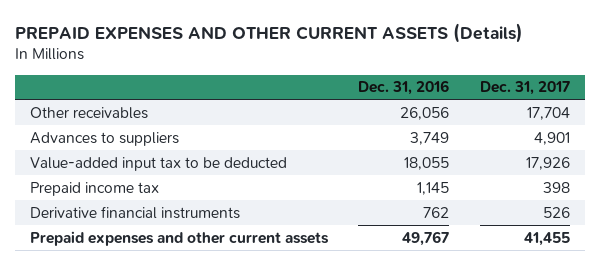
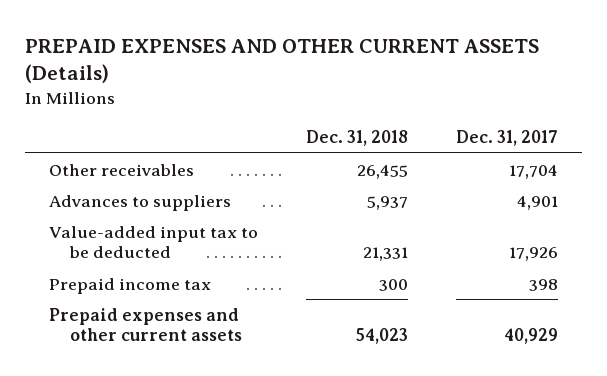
- | Dec. 31, 2016 | Dec. 31, 2017
+ | Dec. 31, 2018 | Dec. 31, 2017
- Derivative financial instruments | 762 | 526
- Prepaid expenses and other current assets | 49,767 | 41,455
+ Prepaid expenses and other current assets | 54,023 | 40,929

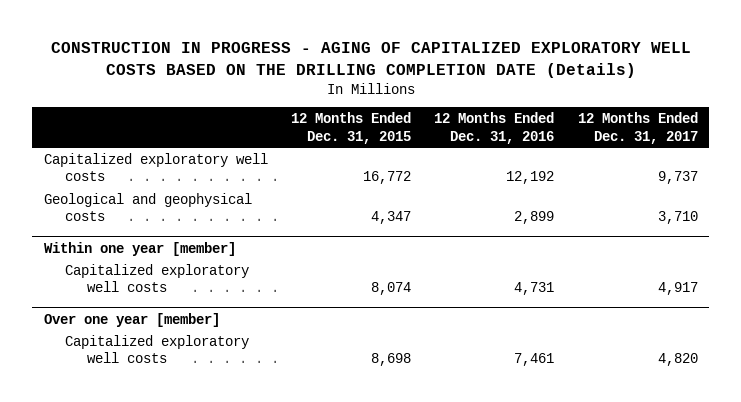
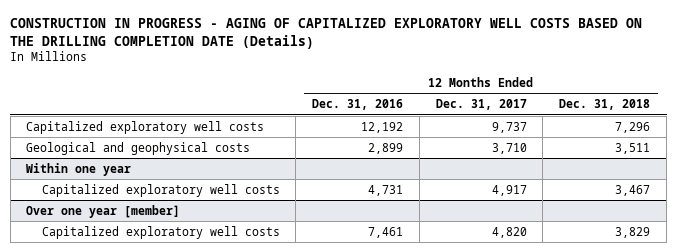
- | 12 Months Ended Dec. 31, 2015 | 12 Months Ended Dec. 31, 2016 | 12 Months Ended Dec. 31, 2017
+ | 12 Months Ended Dec. 31, 2016 | 12 Months Ended Dec. 31, 2017 | 12 Months Ended Dec. 31, 2018
- Within one year [member]
+ Within one year

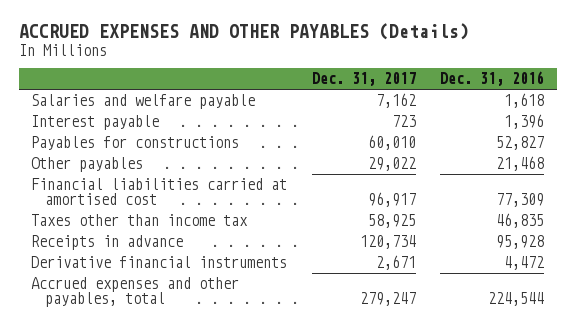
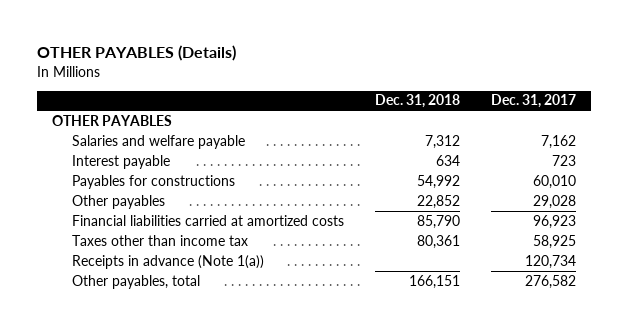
- ACCRUED EXPENSES AND OTHER PAYABLES (Details)
+ OTHER PAYABLES (Details)
- | Dec. 31, 2017 | Dec. 31, 2016
+ | Dec. 31, 2018 | Dec. 31, 2017
+ OTHER PAYABLES
- Other payables | 29,022 | 21,468
- Financial liabilities carried at amortised cost | 96,917 | 77,309
+ Other payables | 22,852 | 29,028
+ Financial liabilities carried at amortized costs | 85,790 | 96,923
- Receipts in advance | 120,734 | 95,928
- Derivative financial instruments | 2,671 | 4,472
- Accrued expenses and other payables, total | 279,247 | 224,544
+ Receipts in advance (Note 1(a)) | | 120,734
+ Other payables, total | 166,151 | 276,582

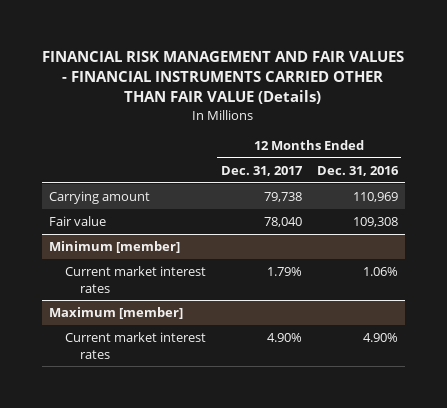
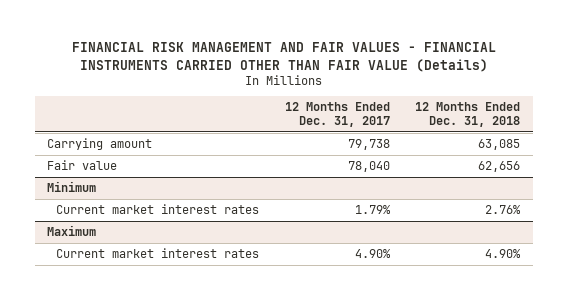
- | 12 Months Ended Dec. 31, 2017 | 12 Months Ended Dec. 31, 2016
+ | 12 Months Ended Dec. 31, 2017 | 12 Months Ended Dec. 31, 2018
- Minimum [member]
+ Minimum
- Maximum [member]
+ Maximum

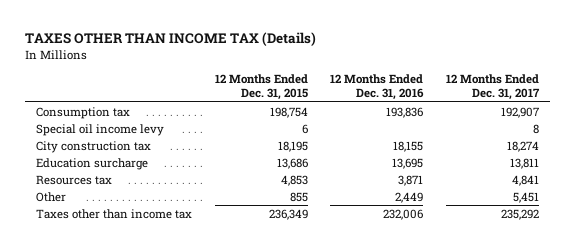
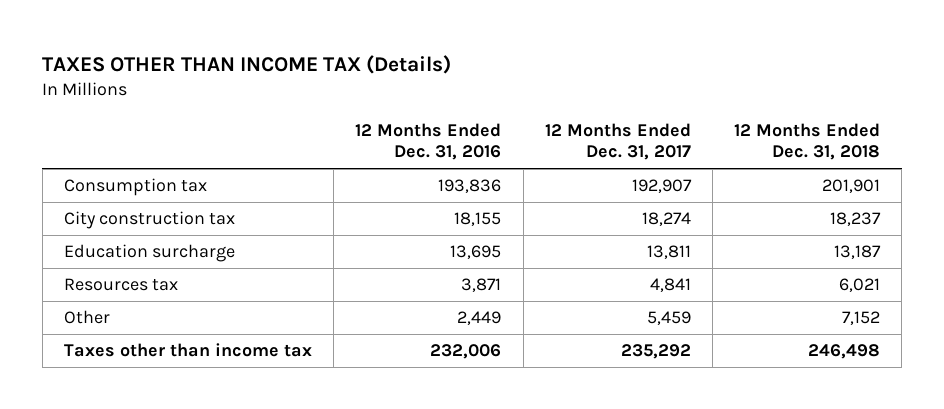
- | 12 Months Ended Dec. 31, 2015 | 12 Months Ended Dec. 31, 2016 | 12 Months Ended Dec. 31, 2017
+ | 12 Months Ended Dec. 31, 2016 | 12 Months Ended Dec. 31, 2017 | 12 Months Ended Dec. 31, 2018
- Special oil income levy | 6 | | 8
- Other | 855 | 2,449 | 5,451
+ Other | 2,449 | 5,459 | 7,152

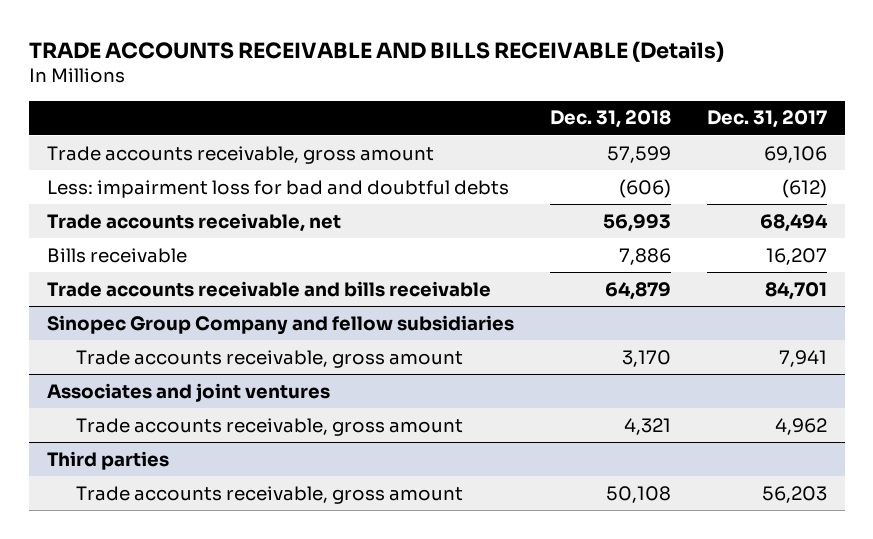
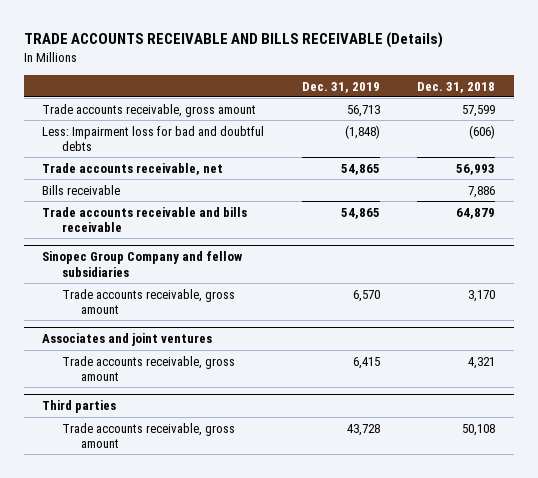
- | Dec. 31, 2018 | Dec. 31, 2017
+ | Dec. 31, 2019 | Dec. 31, 2018
- Less: impairment loss for bad and doubtful debts | (606) | (612)
+ Less: Impairment loss for bad and doubtful debts | (1,848) | (606)

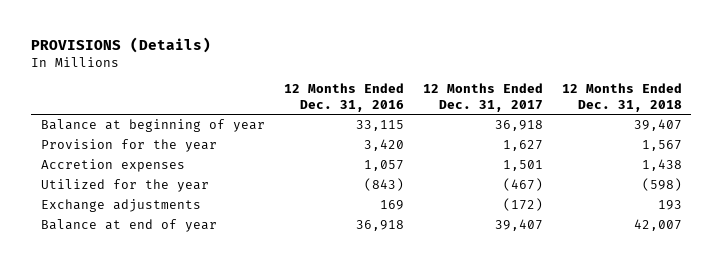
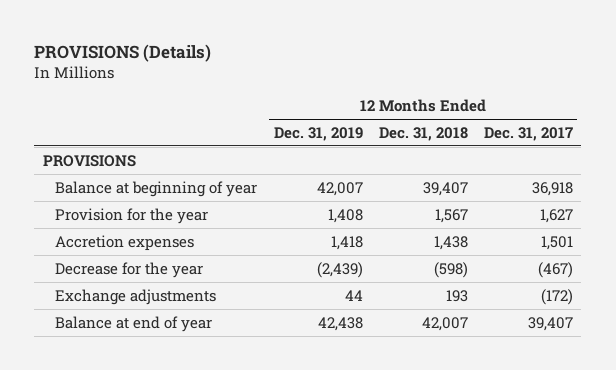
- | 12 Months Ended Dec. 31, 2016 | 12 Months Ended Dec. 31, 2017 | 12 Months Ended Dec. 31, 2018
+ | 12 Months Ended Dec. 31, 2019 | 12 Months Ended Dec. 31, 2018 | 12 Months Ended Dec. 31, 2017
+ PROVISIONS
- Utilized for the year | (843) | (467) | (598)
+ Decrease for the year | (2,439) | (598) | (467)

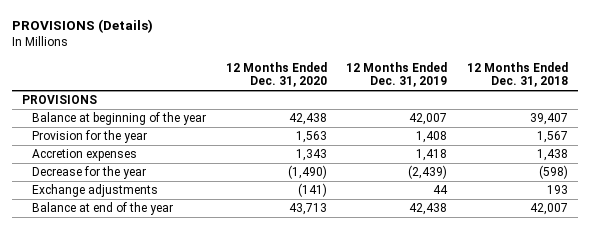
- | 12 Months Ended Dec. 31, 2019 | 12 Months Ended Dec. 31, 2018 | 12 Months Ended Dec. 31, 2017
+ | 12 Months Ended Dec. 31, 2020 | 12 Months Ended Dec. 31, 2019 | 12 Months Ended Dec. 31, 2018
- Balance at beginning of year | 42,007 | 39,407 | 36,918
+ Balance at beginning of the year | 42,438 | 42,007 | 39,407
- Balance at end of year | 42,438 | 42,007 | 39,407
+ Balance at end of the year | 43,713 | 42,438 | 42,007

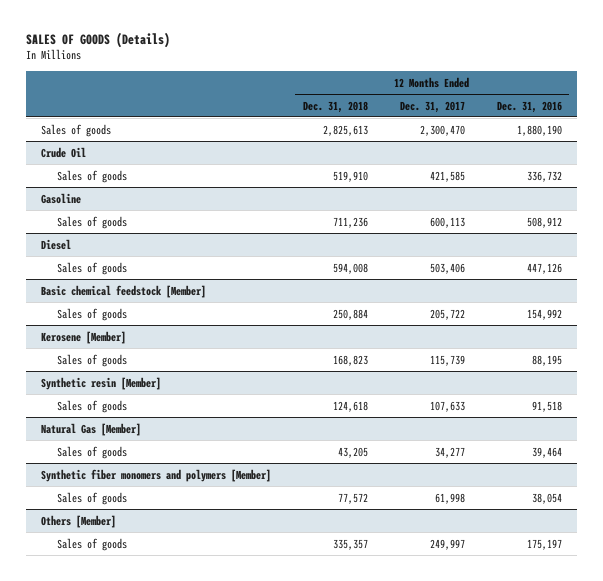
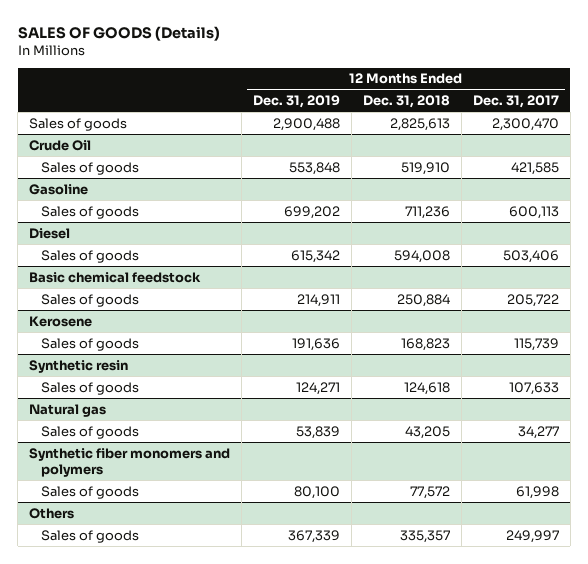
- | 12 Months Ended Dec. 31, 2018 | 12 Months Ended Dec. 31, 2017 | 12 Months Ended Dec. 31, 2016
+ | 12 Months Ended Dec. 31, 2019 | 12 Months Ended Dec. 31, 2018 | 12 Months Ended Dec. 31, 2017
- Basic chemical feedstock [Member]
+ Basic chemical feedstock
- Kerosene [Member]
+ Kerosene
- Synthetic resin [Member]
+ Synthetic resin
- Natural Gas [Member]
+ Natural gas
- Synthetic fiber monomers and polymers [Member]
+ Synthetic fiber monomers and polymers
- Others [Member]
+ Others

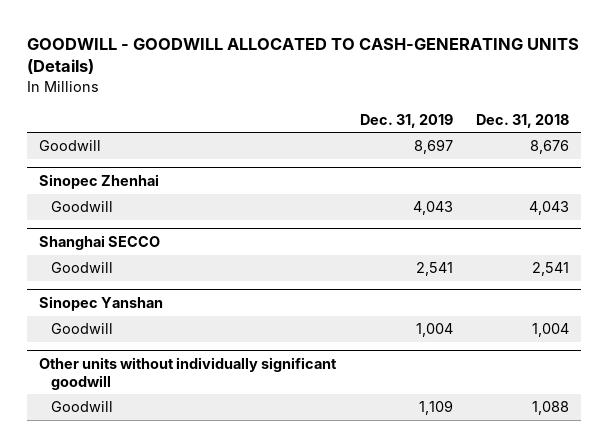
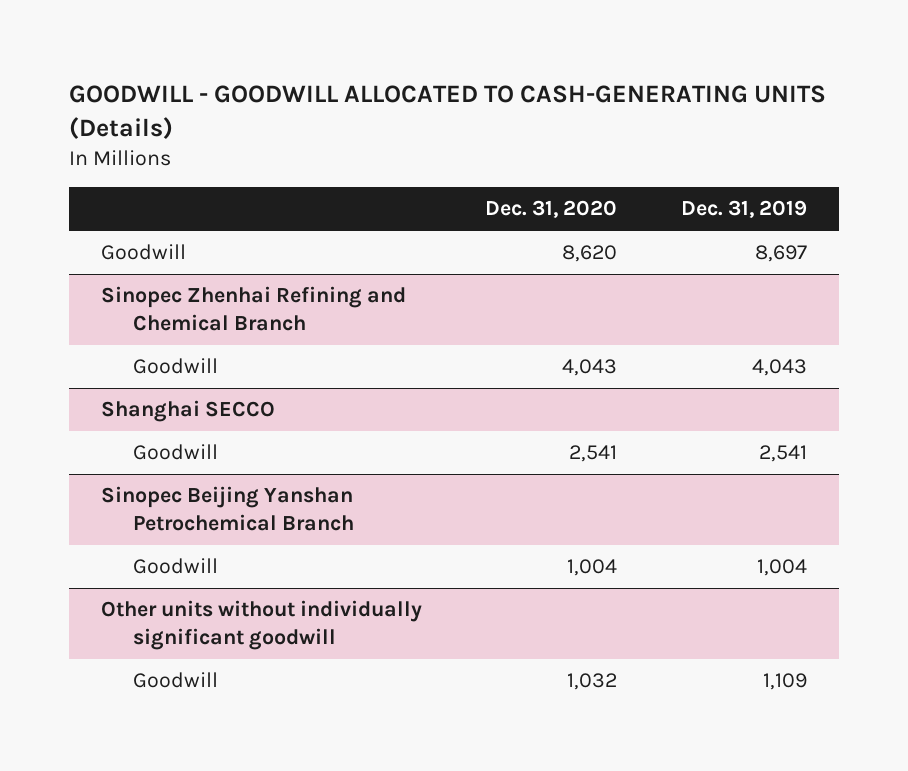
- | Dec. 31, 2019 | Dec. 31, 2018
+ | Dec. 31, 2020 | Dec. 31, 2019
- Sinopec Zhenhai
+ Sinopec Zhenhai Refining and Chemical Branch
- Sinopec Yanshan
+ Sinopec Beijing Yanshan Petrochemical Branch

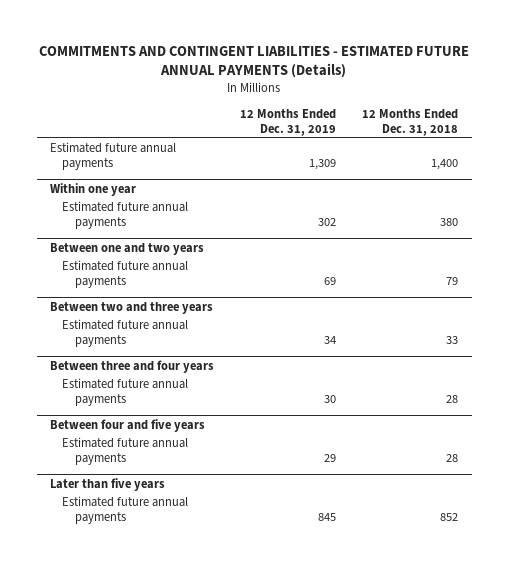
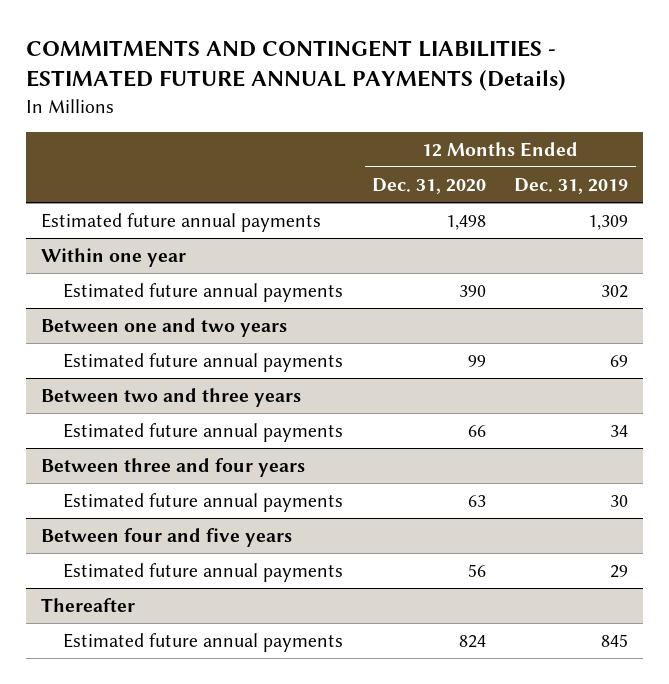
- | 12 Months Ended Dec. 31, 2019 | 12 Months Ended Dec. 31, 2018
+ | 12 Months Ended Dec. 31, 2020 | 12 Months Ended Dec. 31, 2019
- Later than five years
+ Thereafter

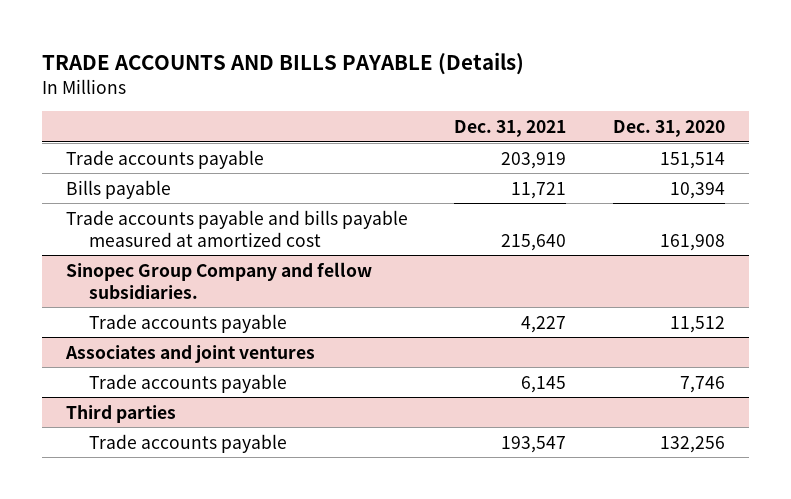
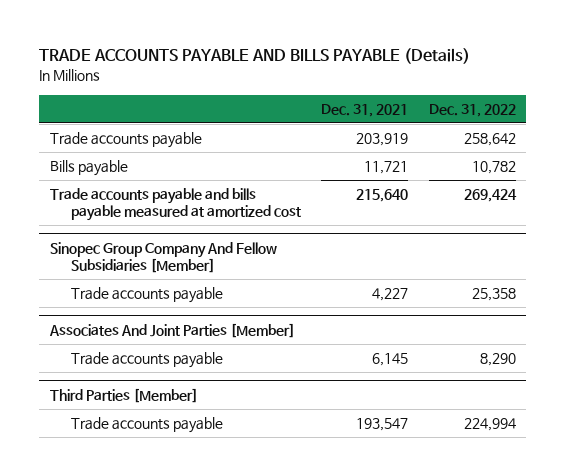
- TRADE ACCOUNTS AND BILLS PAYABLE (Details)
+ TRADE ACCOUNTS PAYABLE AND BILLS PAYABLE (Details)
- | Dec. 31, 2021 | Dec. 31, 2020
+ | Dec. 31, 2021 | Dec. 31, 2022
- Sinopec Group Company and fellow subsidiaries.
+ Sinopec Group Company And Fellow Subsidiaries [Member]
- Associates and joint ventures
+ Associates And Joint Parties [Member]
- Third parties
+ Third Parties [Member]

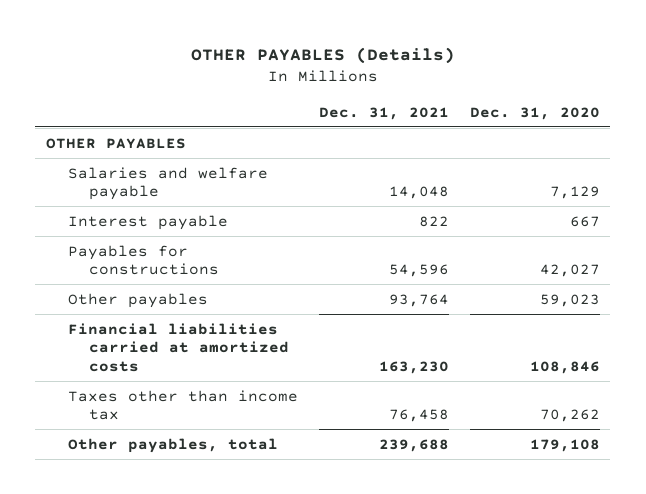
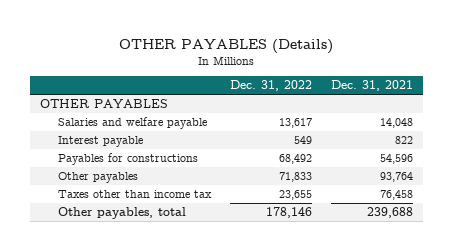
- | Dec. 31, 2021 | Dec. 31, 2020
+ | Dec. 31, 2022 | Dec. 31, 2021
- Financial liabilities carried at amortized costs | 163,230 | 108,846

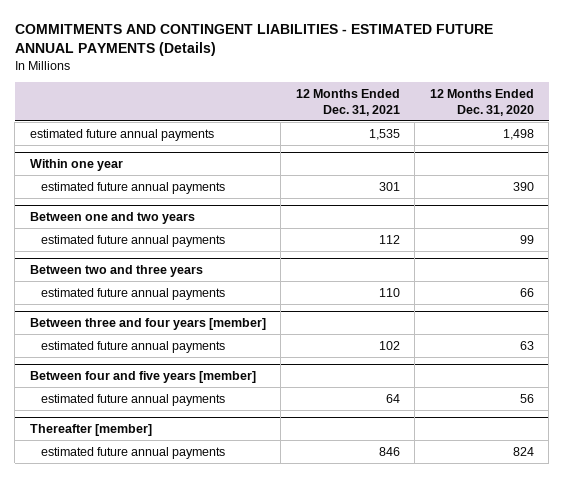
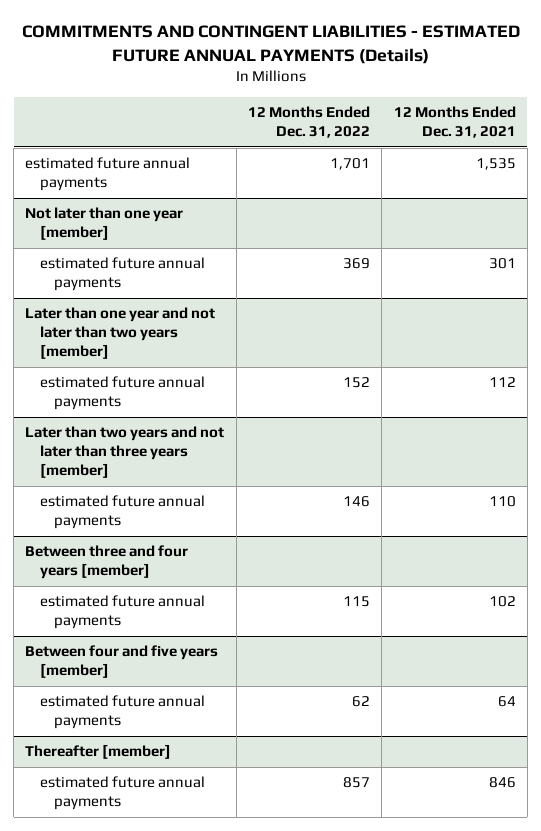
- | 12 Months Ended Dec. 31, 2021 | 12 Months Ended Dec. 31, 2020
+ | 12 Months Ended Dec. 31, 2022 | 12 Months Ended Dec. 31, 2021
- Within one year
+ Not later than one year [member]
- Between one and two years
+ Later than one year and not later than two years [member]
- Between two and three years
+ Later than two years and not later than three years [member]

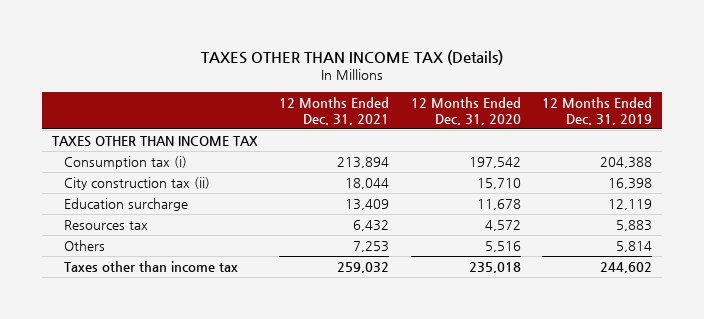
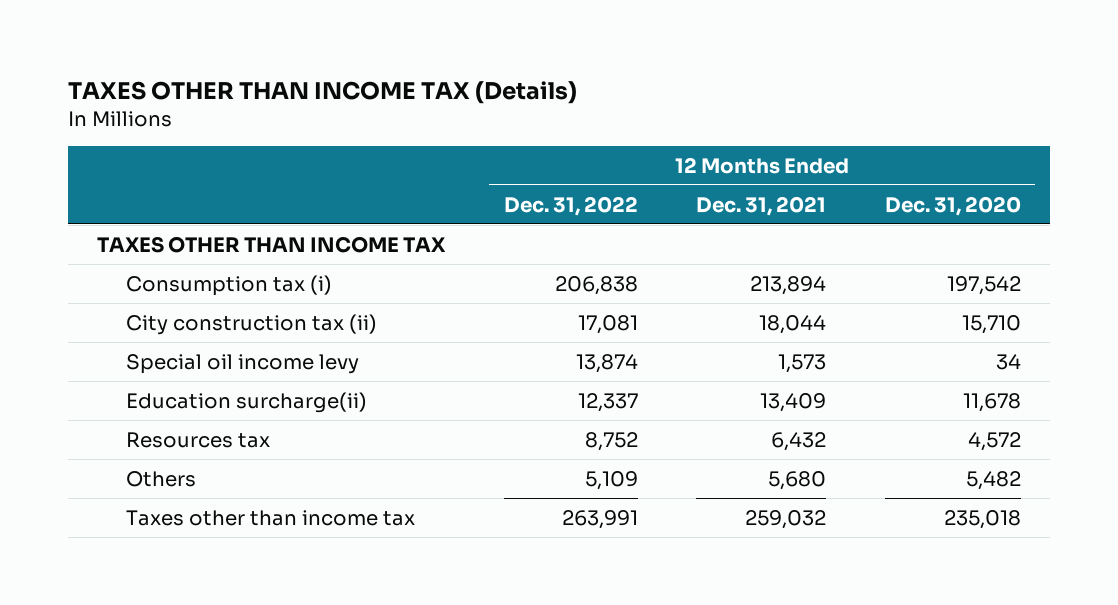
- | 12 Months Ended Dec. 31, 2021 | 12 Months Ended Dec. 31, 2020 | 12 Months Ended Dec. 31, 2019
+ | 12 Months Ended Dec. 31, 2022 | 12 Months Ended Dec. 31, 2021 | 12 Months Ended Dec. 31, 2020
- Education surcharge | 13,409 | 11,678 | 12,119
+ Special oil income levy | 13,874 | 1,573 | 34
+ Education surcharge(ii) | 12,337 | 13,409 | 11,678
- Others | 7,253 | 5,516 | 5,814
+ Others | 5,109 | 5,680 | 5,482

